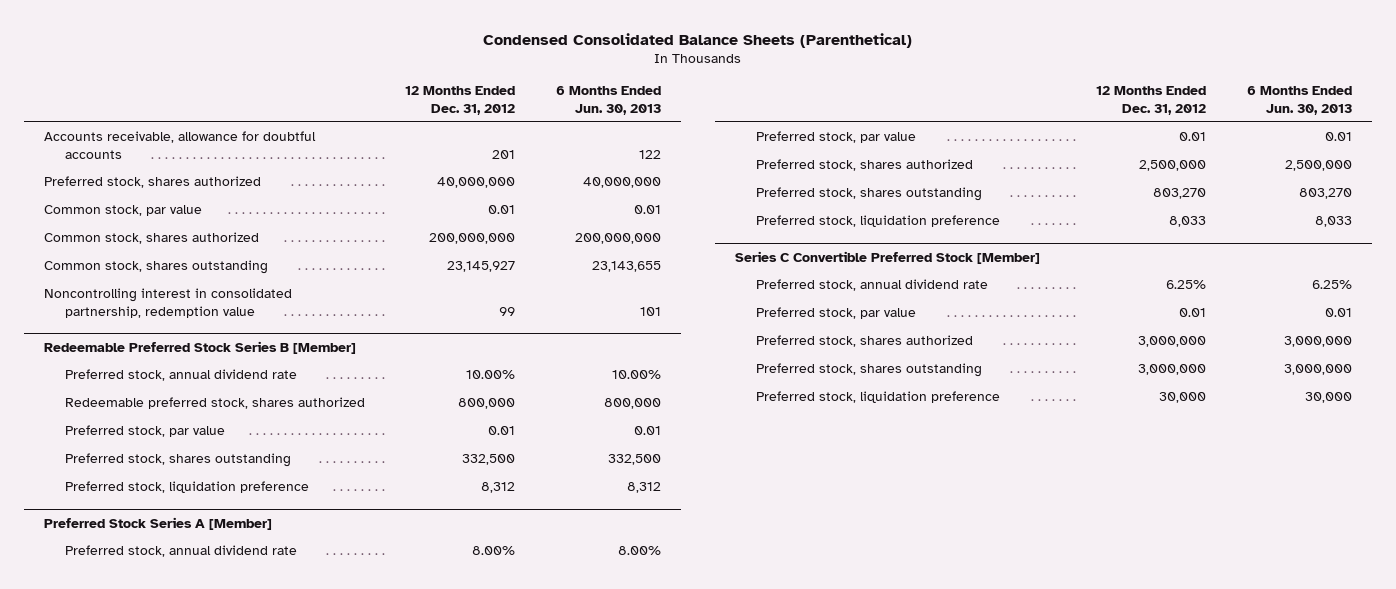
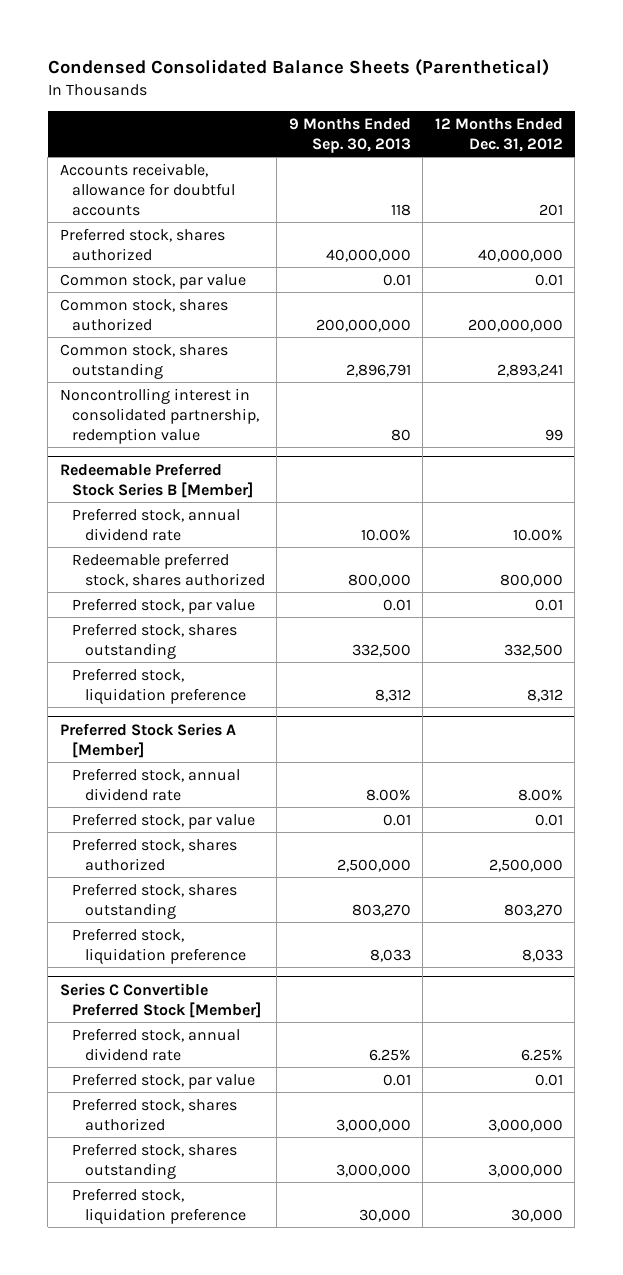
- | 12 Months Ended Dec. 31, 2012 | 6 Months Ended Jun. 30, 2013
+ | 9 Months Ended Sep. 30, 2013 | 12 Months Ended Dec. 31, 2012
- Common stock, shares outstanding | 23,145,927 | 23,143,655
+ Common stock, shares outstanding | 2,896,791 | 2,893,241

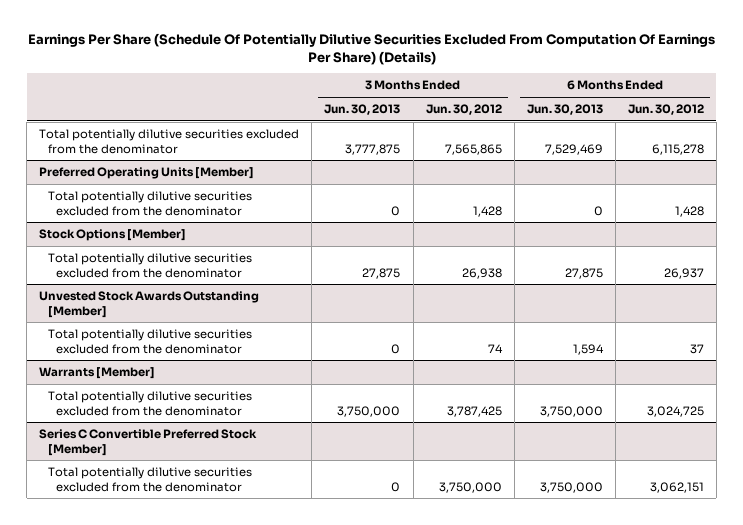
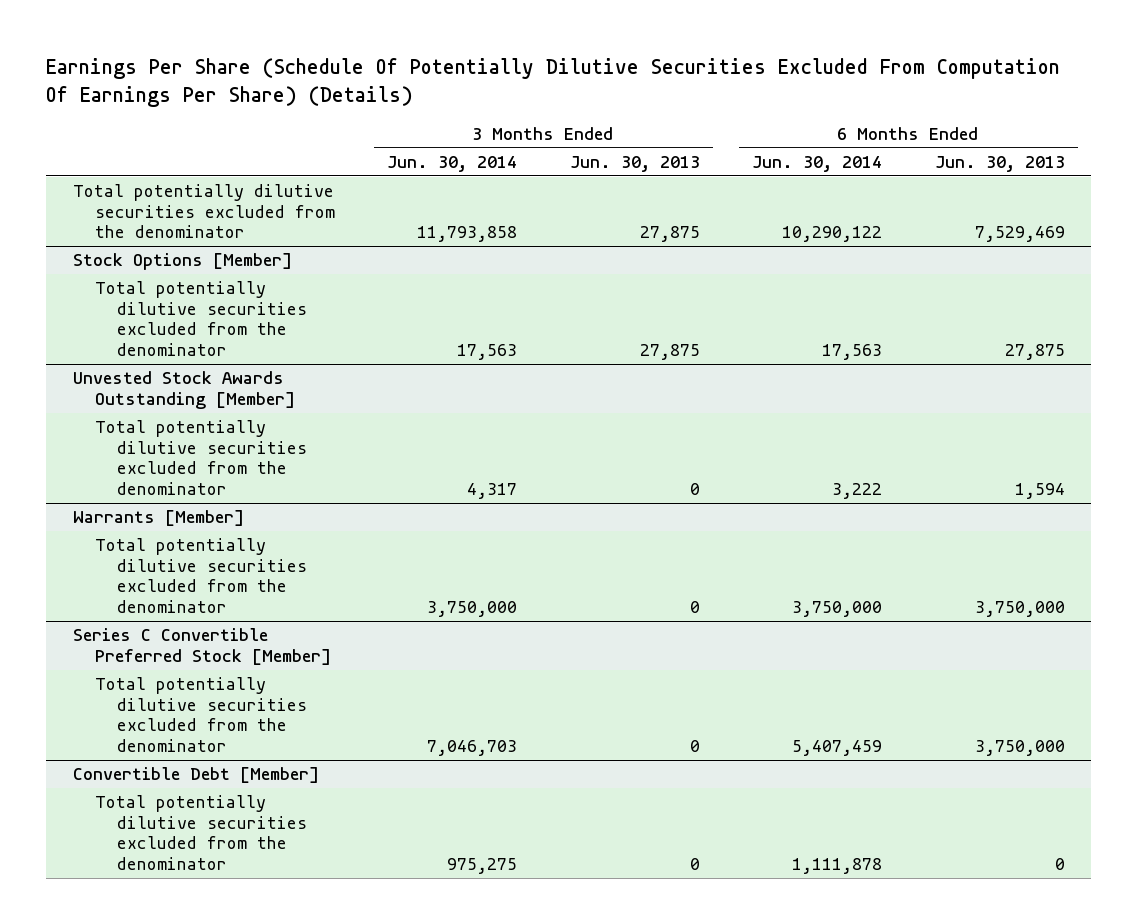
- | 3 Months Ended Jun. 30, 2013 | 3 Months Ended Jun. 30, 2012 | 6 Months Ended Jun. 30, 2013 | 6 Months Ended Jun. 30, 2012
+ | 3 Months Ended Jun. 30, 2014 | 3 Months Ended Jun. 30, 2013 | 6 Months Ended Jun. 30, 2014 | 6 Months Ended Jun. 30, 2013
- Total potentially dilutive securities excluded from the denominator | 3,777,875 | 7,565,865 | 7,529,469 | 6,115,278
- Preferred Operating Units [Member]
- Total potentially dilutive securities excluded from the denominator | 0 | 1,428 | 0 | 1,428
+ Total potentially dilutive securities excluded from the denominator | 11,793,858 | 27,875 | 10,290,122 | 7,529,469
@ Warrants [Member]
- Total potentially dilutive securities excluded from the denominator | 3,750,000 | 3,787,425 | 3,750,000 | 3,024,725
+ Total potentially dilutive securities excluded from the denominator | 3,750,000 | 0 | 3,750,000 | 3,750,000
+ Convertible Debt [Member]
+ Total potentially dilutive securities excluded from the denominator | 975,275 | 0 | 1,111,878 | 0

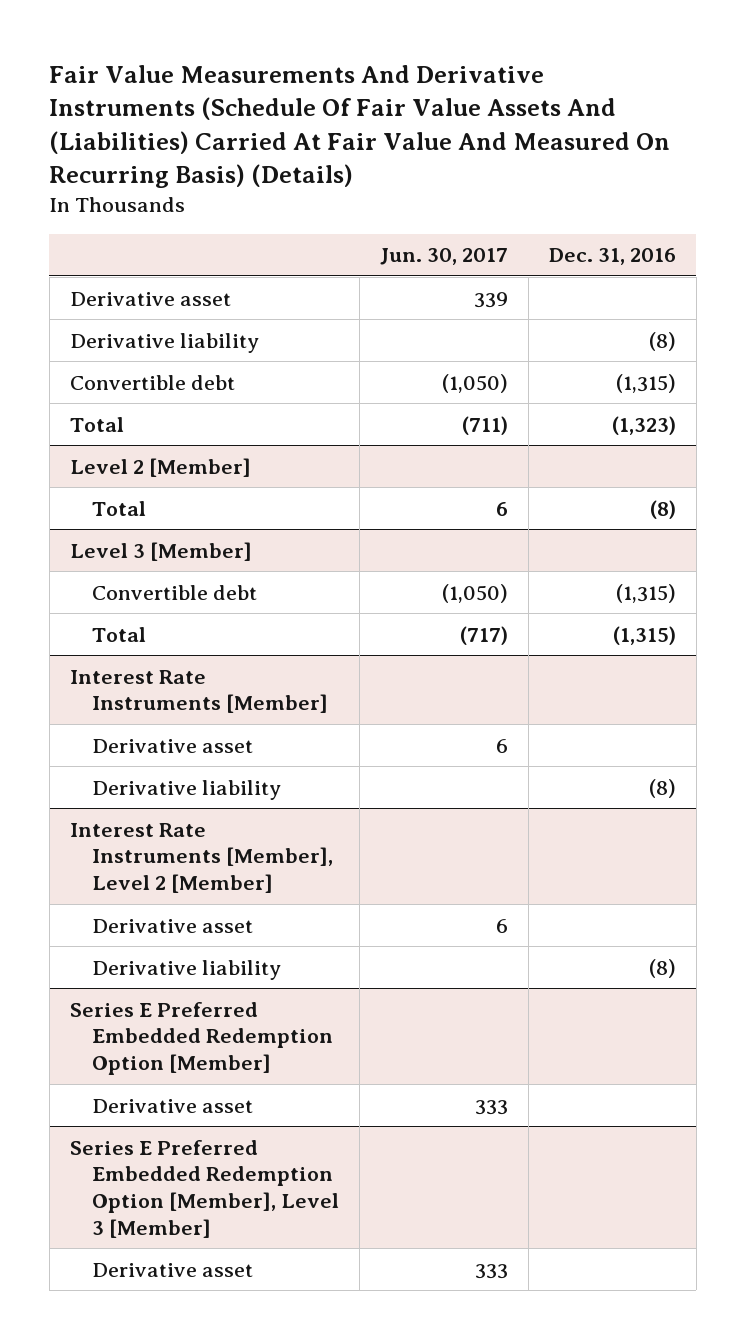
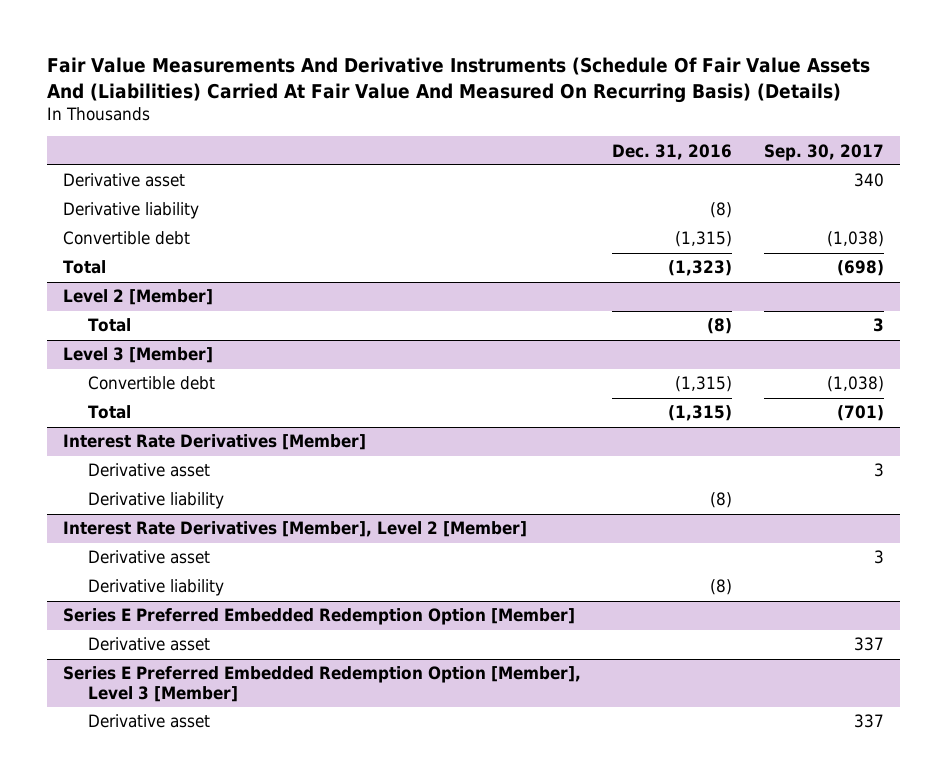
- | Jun. 30, 2017 | Dec. 31, 2016
+ | Dec. 31, 2016 | Sep. 30, 2017
- Interest Rate Instruments [Member]
+ Interest Rate Derivatives [Member]
- Interest Rate Instruments [Member], Level 2 [Member]
+ Interest Rate Derivatives [Member], Level 2 [Member]

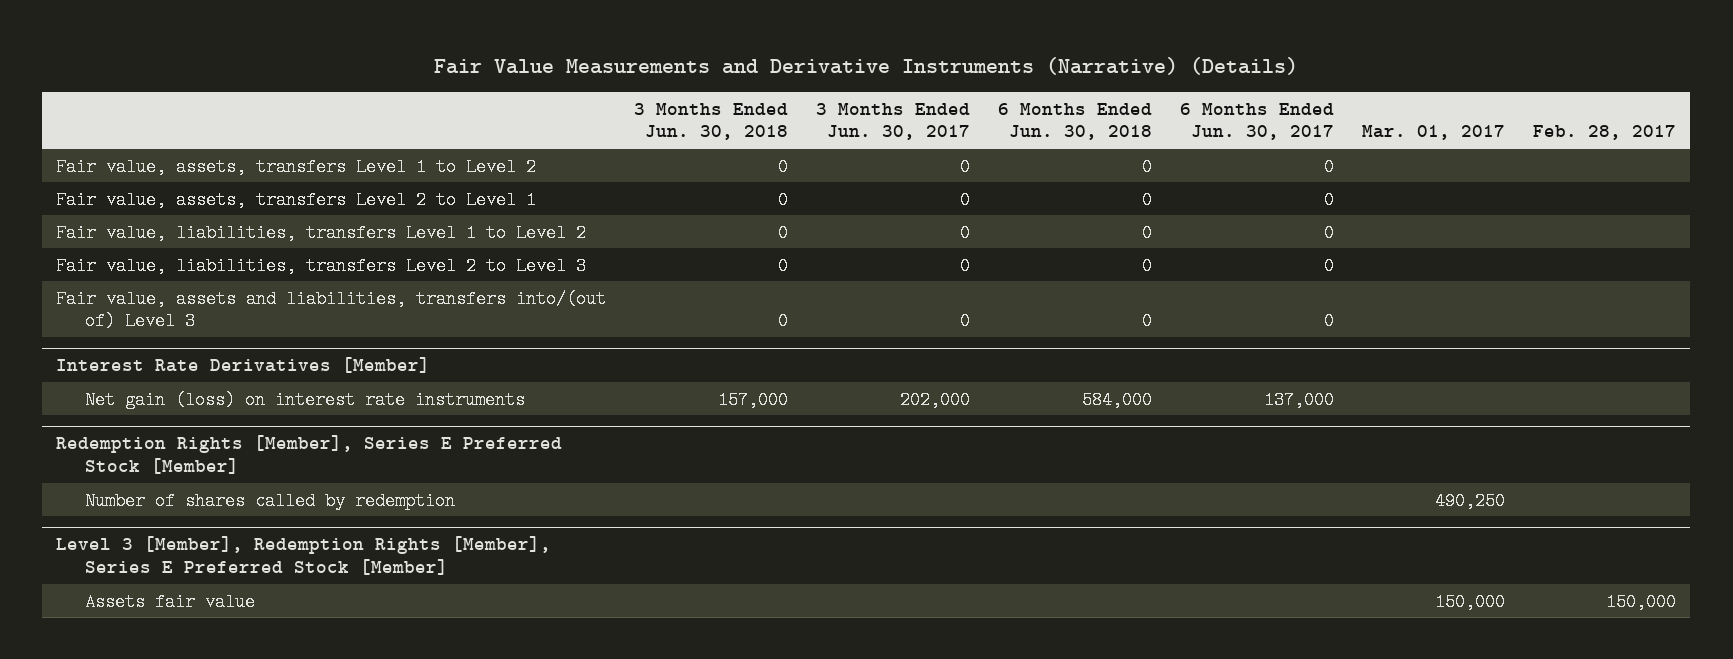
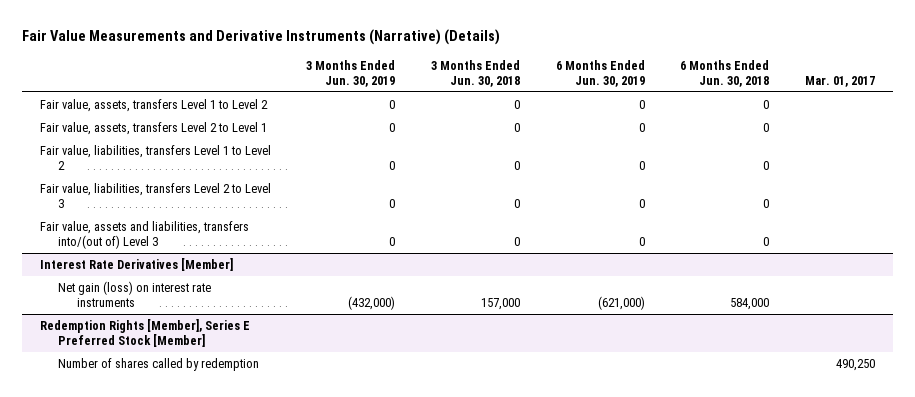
- | 3 Months Ended Jun. 30, 2018 | 3 Months Ended Jun. 30, 2017 | 6 Months Ended Jun. 30, 2018 | 6 Months Ended Jun. 30, 2017 | Mar. 01, 2017 | Feb. 28, 2017
+ | 3 Months Ended Jun. 30, 2019 | 3 Months Ended Jun. 30, 2018 | 6 Months Ended Jun. 30, 2019 | 6 Months Ended Jun. 30, 2018 | Mar. 01, 2017
- Level 3 [Member], Redemption Rights [Member], Series E Preferred Stock [Member]
- Assets fair value | | | | | 150,000 | 150,000

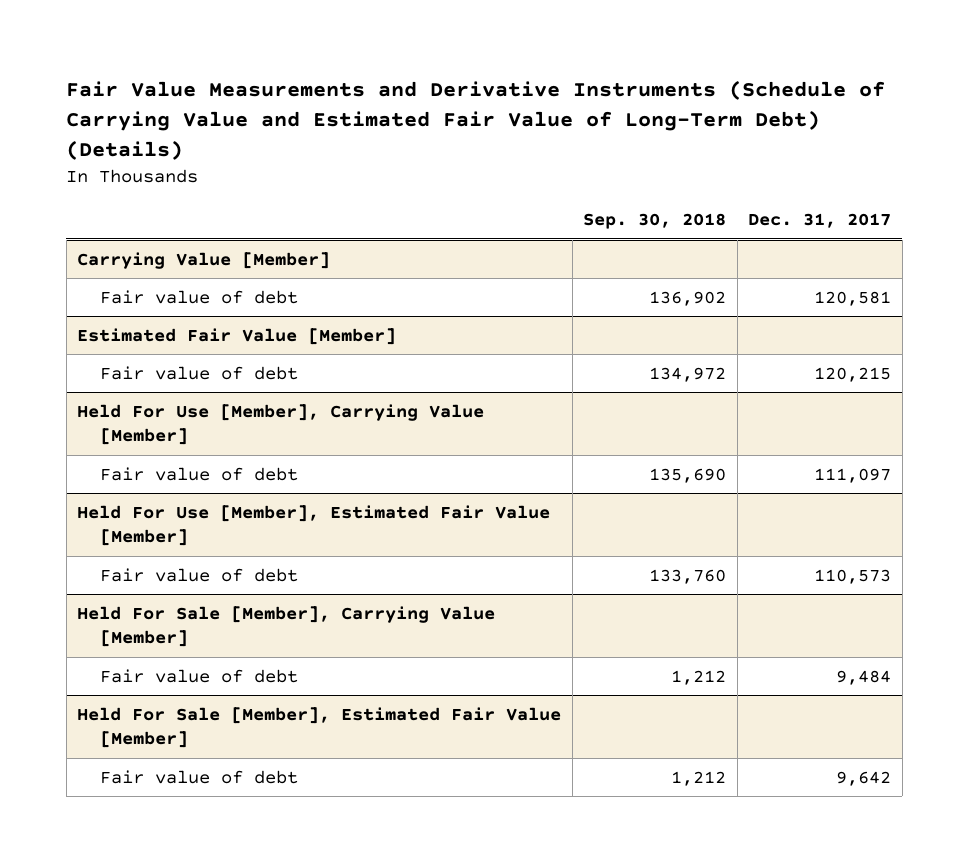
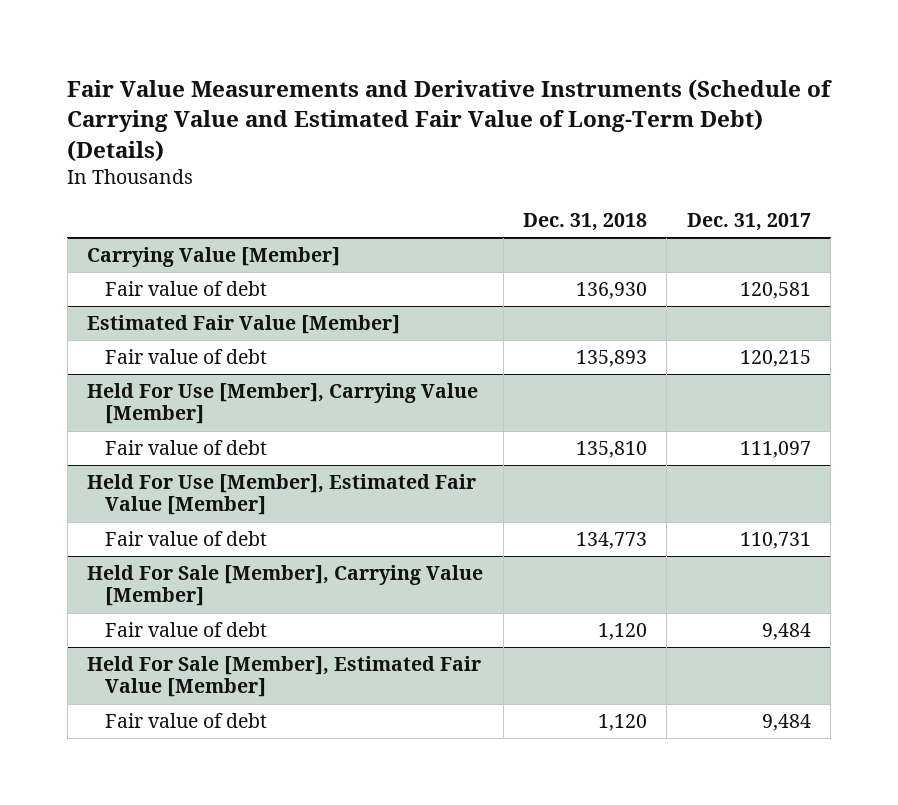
- | Sep. 30, 2018 | Dec. 31, 2017
+ | Dec. 31, 2018 | Dec. 31, 2017
@ Held For Use [Member], Estimated Fair Value [Member]
- Fair value of debt | 133,760 | 110,573
+ Fair value of debt | 134,773 | 110,731
@ Held For Sale [Member], Estimated Fair Value [Member]
- Fair value of debt | 1,212 | 9,642
+ Fair value of debt | 1,120 | 9,484

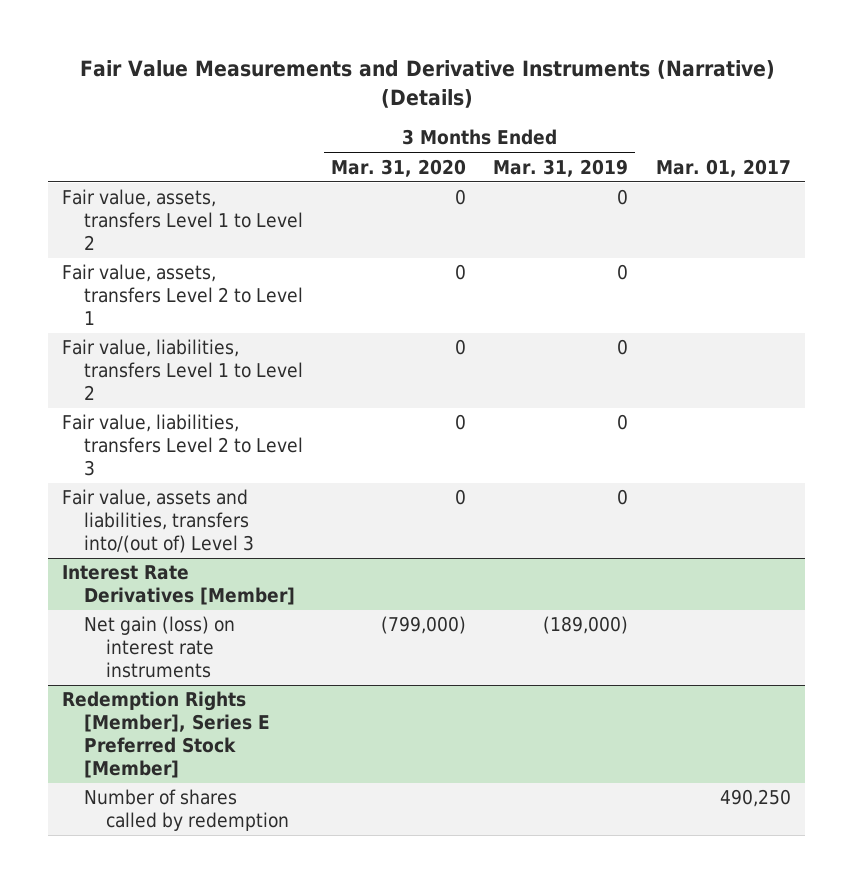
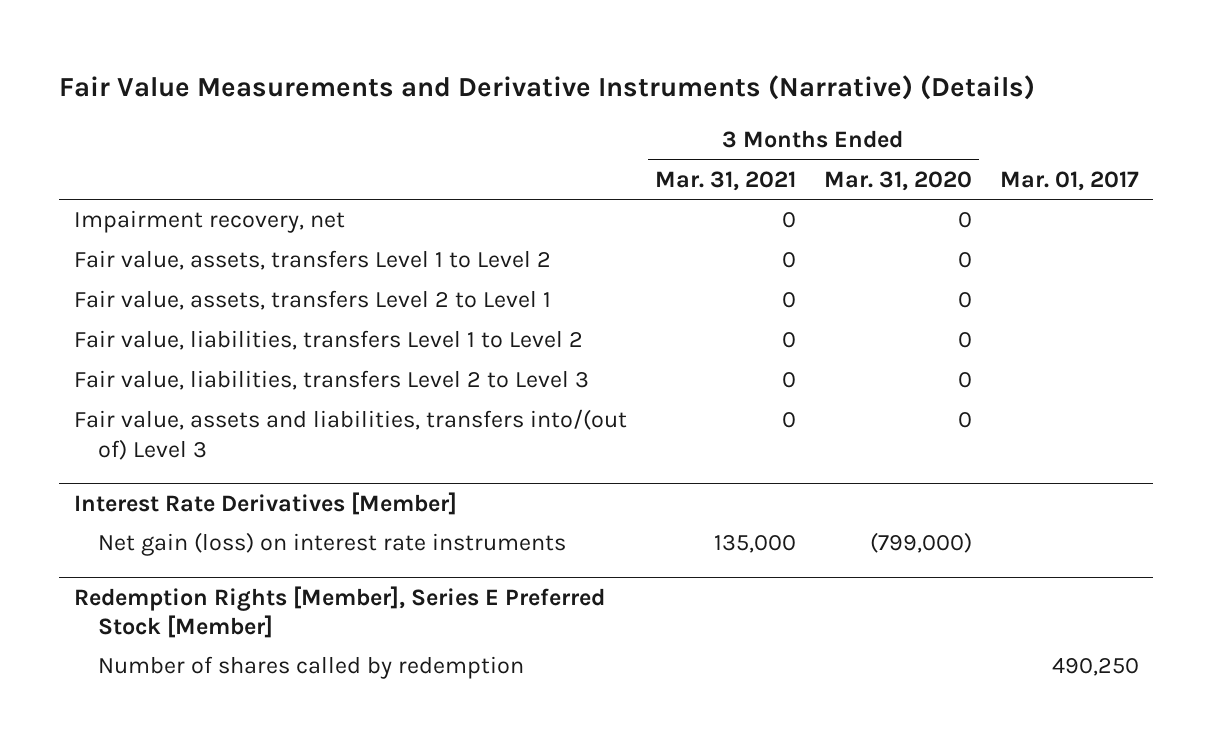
- | 3 Months Ended Mar. 31, 2020 | 3 Months Ended Mar. 31, 2019 | Mar. 01, 2017
+ | 3 Months Ended Mar. 31, 2021 | 3 Months Ended Mar. 31, 2020 | Mar. 01, 2017
+ Impairment recovery, net | 0 | 0 |

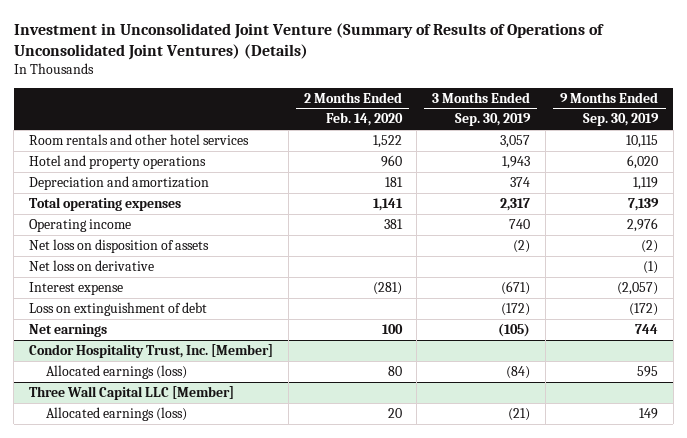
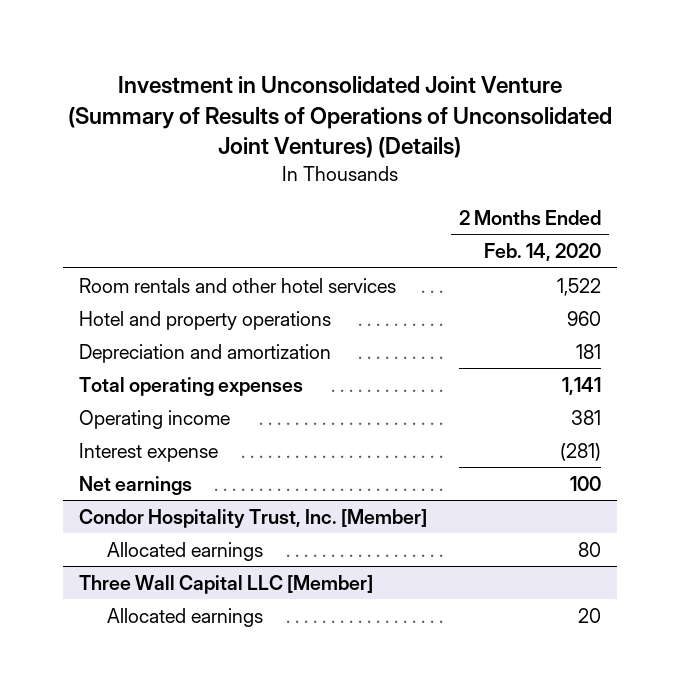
- | 2 Months Ended Feb. 14, 2020 | 3 Months Ended Sep. 30, 2019 | 9 Months Ended Sep. 30, 2019
+ | 2 Months Ended Feb. 14, 2020
- Net loss on disposition of assets | | (2) | (2)
- Net loss on derivative | | | (1)
- Loss on extinguishment of debt | | (172) | (172)
@ Condor Hospitality Trust, Inc. [Member]
- Allocated earnings (loss) | 80 | (84) | 595
+ Allocated earnings | 80
@ Three Wall Capital LLC [Member]
- Allocated earnings (loss) | 20 | (21) | 149
+ Allocated earnings | 20

